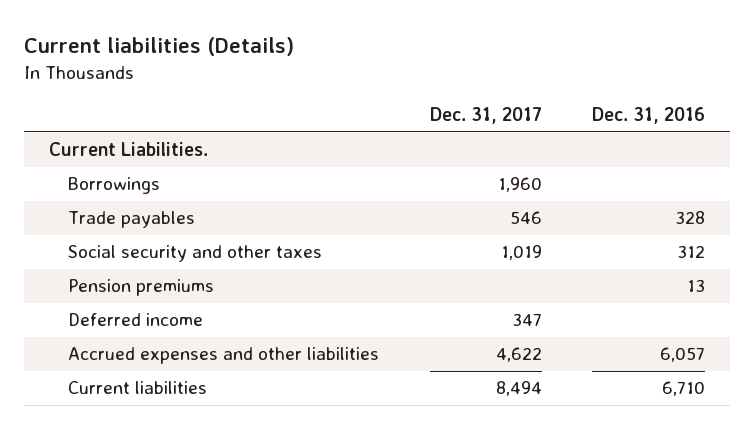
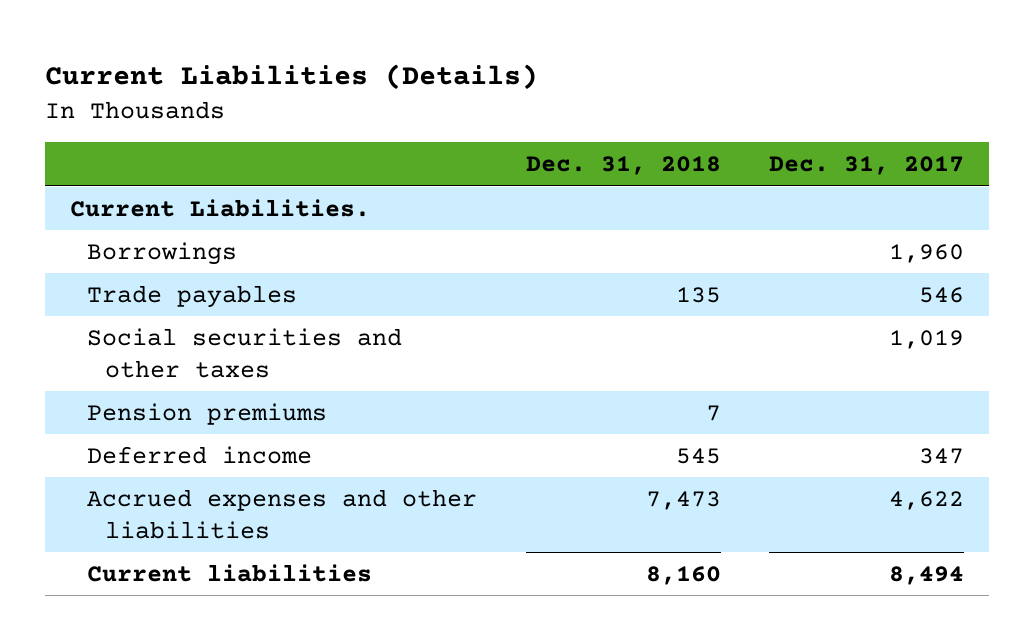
- Current liabilities (Details)
+ Current Liabilities (Details)
- | Dec. 31, 2017 | Dec. 31, 2016
+ | Dec. 31, 2018 | Dec. 31, 2017
- Social security and other taxes | 1,019 | 312
+ Social securities and other taxes | | 1,019

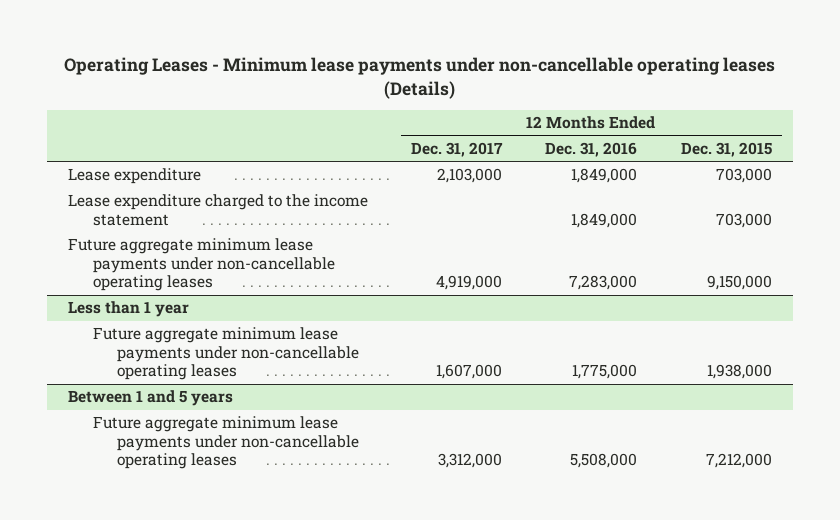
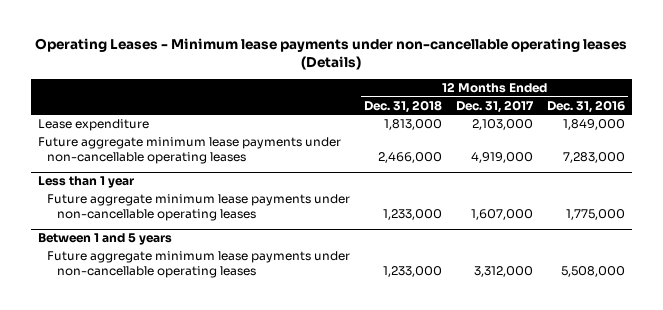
- | 12 Months Ended Dec. 31, 2017 | 12 Months Ended Dec. 31, 2016 | 12 Months Ended Dec. 31, 2015
+ | 12 Months Ended Dec. 31, 2018 | 12 Months Ended Dec. 31, 2017 | 12 Months Ended Dec. 31, 2016
- Lease expenditure charged to the income statement | | 1,849,000 | 703,000

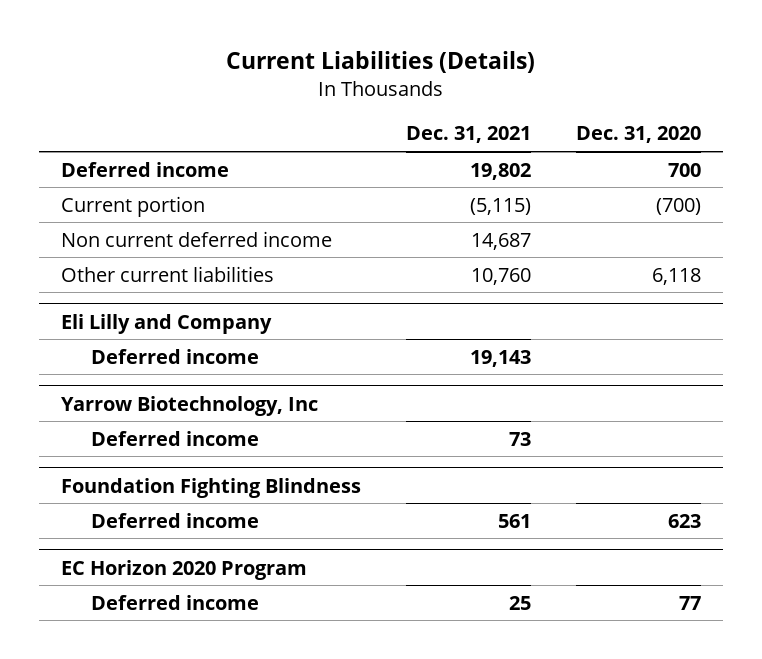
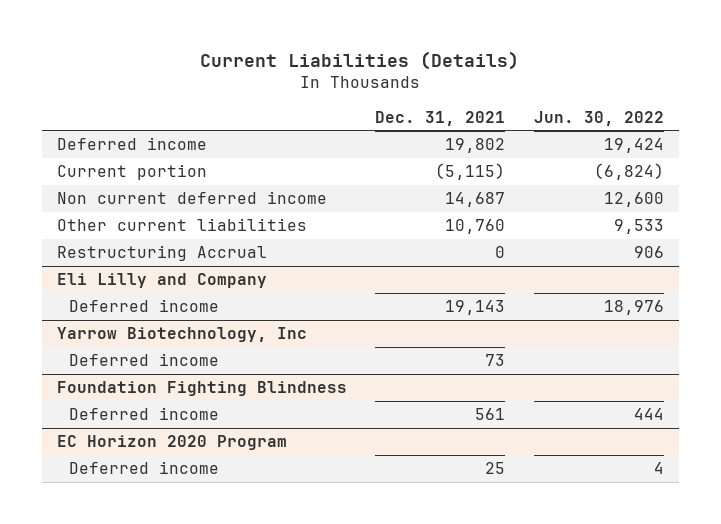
- | Dec. 31, 2021 | Dec. 31, 2020
+ | Dec. 31, 2021 | Jun. 30, 2022
+ Restructuring Accrual | 0 | 906

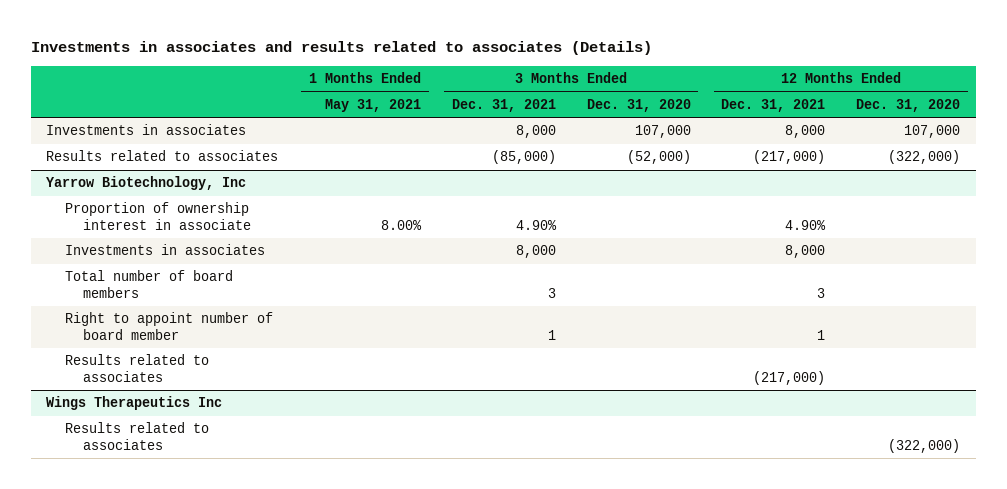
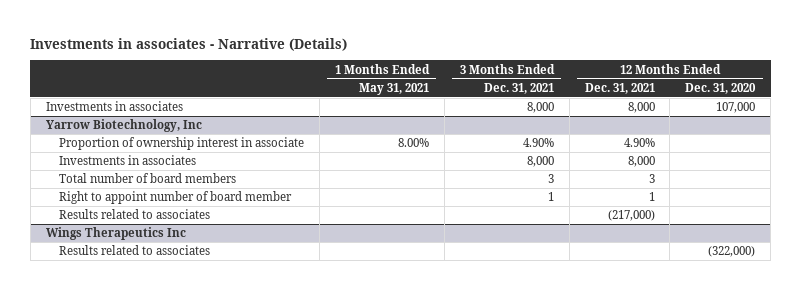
- Investments in associates and results related to associates (Details)
+ Investments in associates - Narrative (Details)
- | 1 Months Ended May 31, 2021 | 3 Months Ended Dec. 31, 2021 | 3 Months Ended Dec. 31, 2020 | 12 Months Ended Dec. 31, 2021 | 12 Months Ended Dec. 31, 2020
+ | 1 Months Ended May 31, 2021 | 3 Months Ended Dec. 31, 2021 | 12 Months Ended Dec. 31, 2021 | 12 Months Ended Dec. 31, 2020
- Results related to associates | | (85,000) | (52,000) | (217,000) | (322,000)

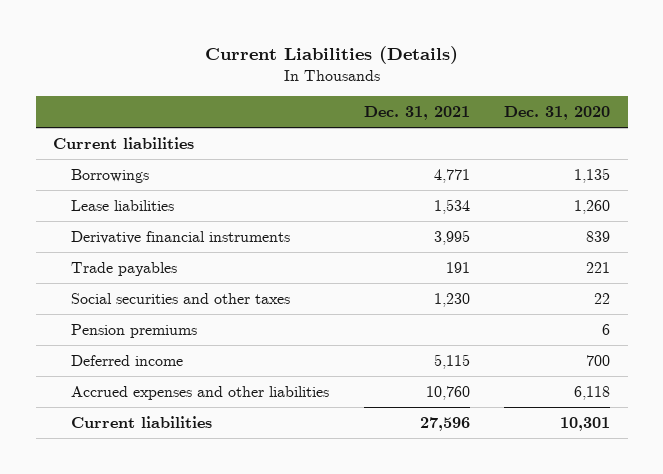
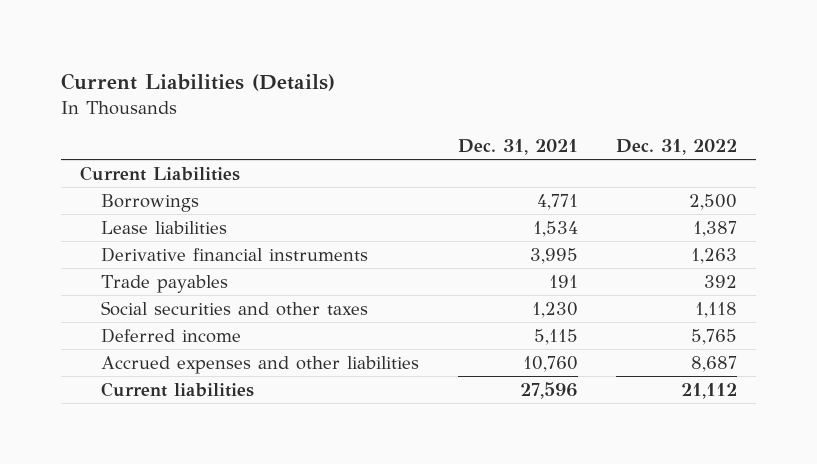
- | Dec. 31, 2021 | Dec. 31, 2020
+ | Dec. 31, 2021 | Dec. 31, 2022
- Current liabilities
+ Current Liabilities
- Pension premiums | | 6

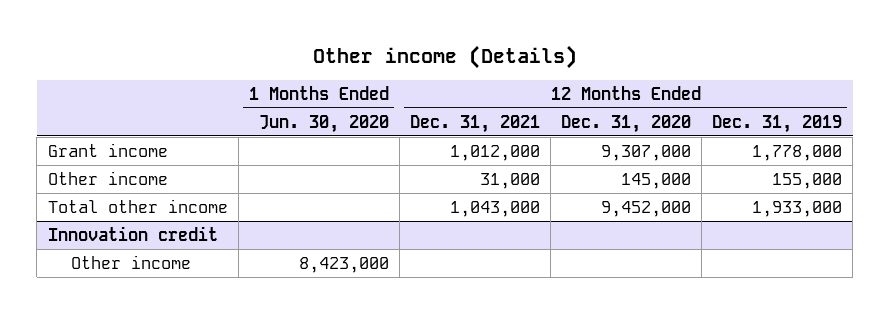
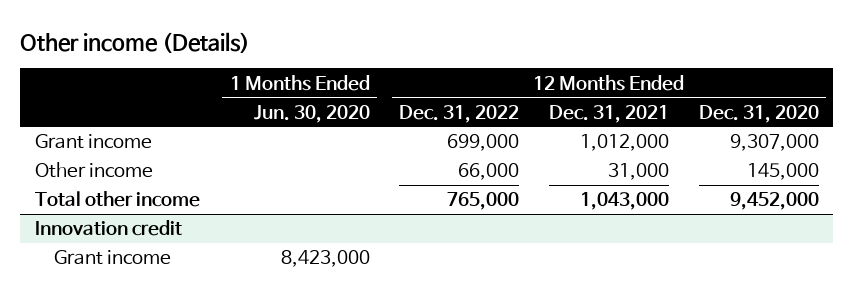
- | 1 Months Ended Jun. 30, 2020 | 12 Months Ended Dec. 31, 2021 | 12 Months Ended Dec. 31, 2020 | 12 Months Ended Dec. 31, 2019
+ | 1 Months Ended Jun. 30, 2020 | 12 Months Ended Dec. 31, 2022 | 12 Months Ended Dec. 31, 2021 | 12 Months Ended Dec. 31, 2020
@ Innovation credit
- Other income | 8,423,000 | | |
+ Grant income | 8,423,000 | | |

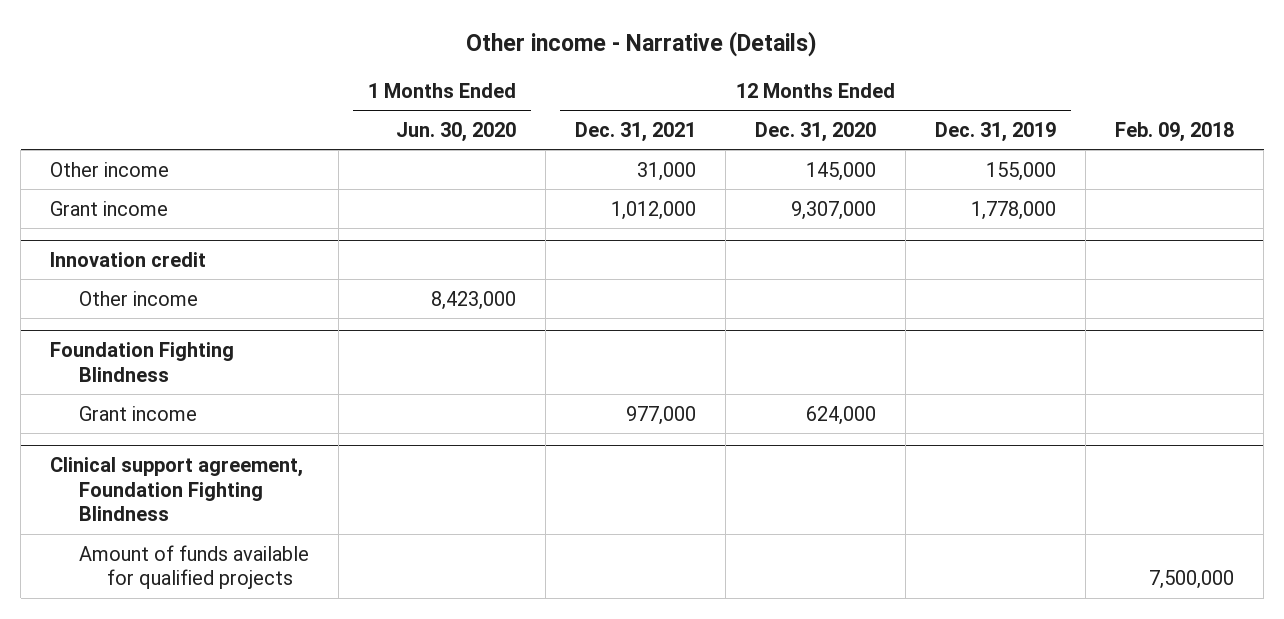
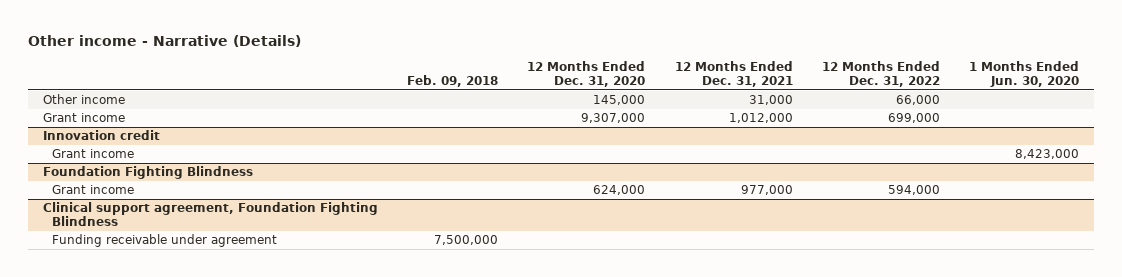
- | 1 Months Ended Jun. 30, 2020 | 12 Months Ended Dec. 31, 2021 | 12 Months Ended Dec. 31, 2020 | 12 Months Ended Dec. 31, 2019 | Feb. 09, 2018
+ | Feb. 09, 2018 | 12 Months Ended Dec. 31, 2020 | 12 Months Ended Dec. 31, 2021 | 12 Months Ended Dec. 31, 2022 | 1 Months Ended Jun. 30, 2020
@ Innovation credit
- Other income | 8,423,000 | | | |
+ Grant income | | | | | 8,423,000
@ Clinical support agreement, Foundation Fighting Blindness
- Amount of funds available for qualified projects | | | | | 7,500,000
+ Funding receivable under agreement | 7,500,000 | | | |

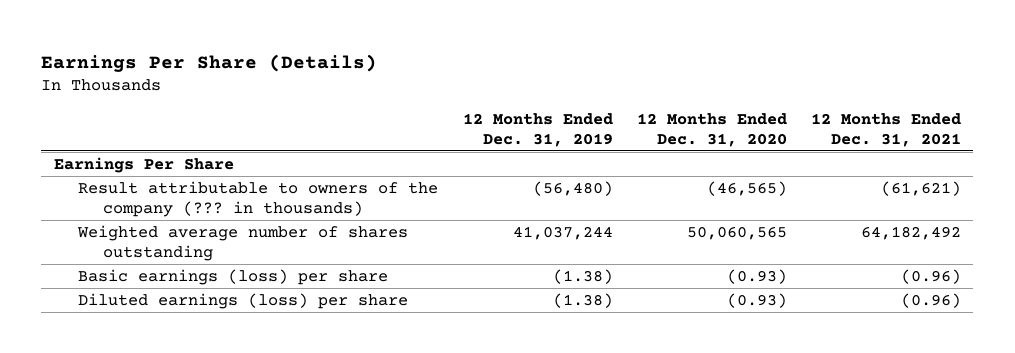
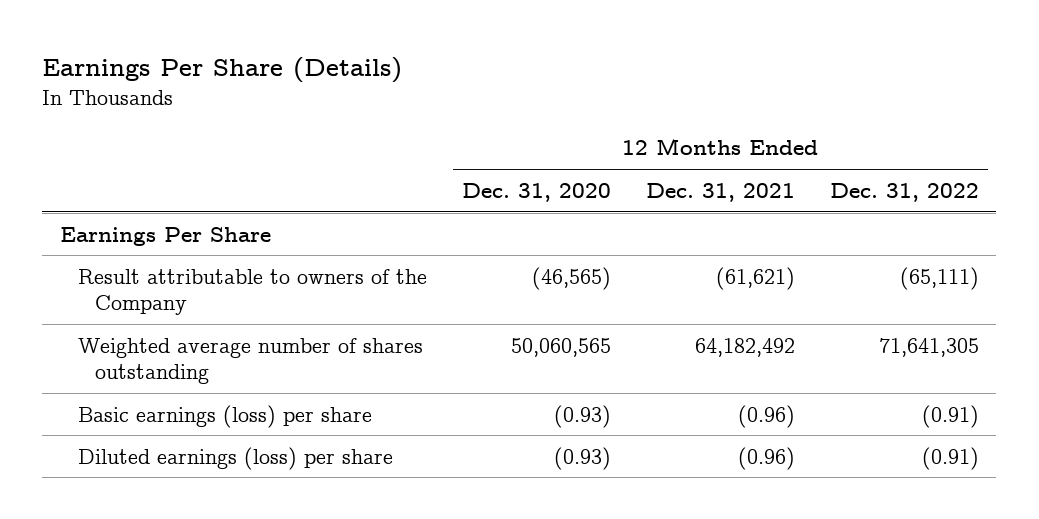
- | 12 Months Ended Dec. 31, 2019 | 12 Months Ended Dec. 31, 2020 | 12 Months Ended Dec. 31, 2021
+ | 12 Months Ended Dec. 31, 2020 | 12 Months Ended Dec. 31, 2021 | 12 Months Ended Dec. 31, 2022
- Result attributable to owners of the company (??? in thousands) | (56,480) | (46,565) | (61,621)
+ Result attributable to owners of the Company | (46,565) | (61,621) | (65,111)

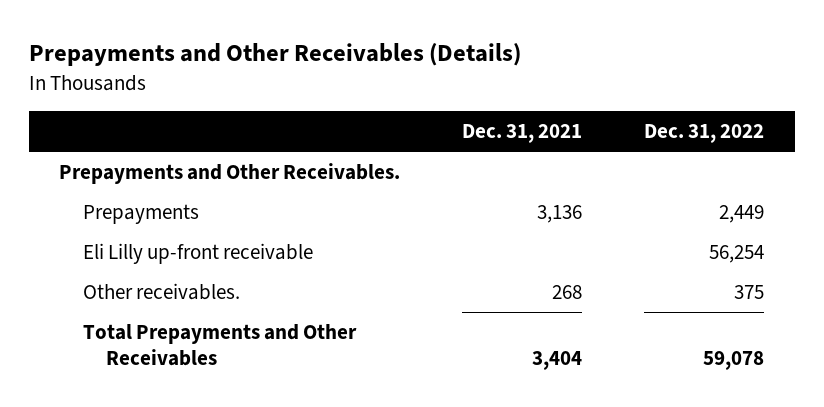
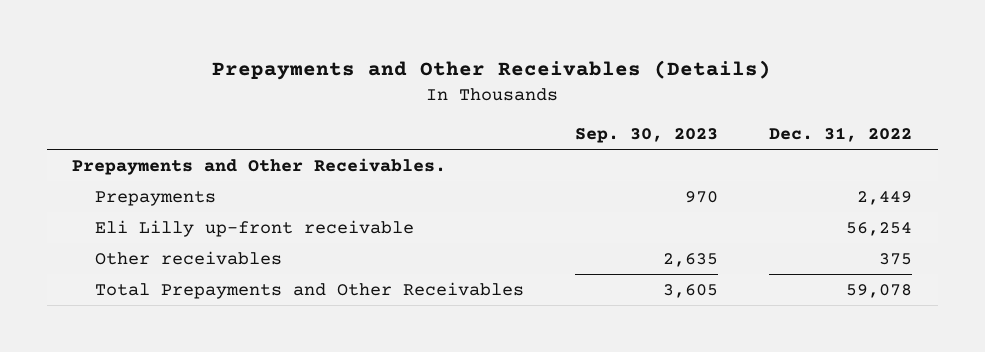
- | Dec. 31, 2021 | Dec. 31, 2022
+ | Sep. 30, 2023 | Dec. 31, 2022
- Other receivables. | 268 | 375
+ Other receivables | 2,635 | 375

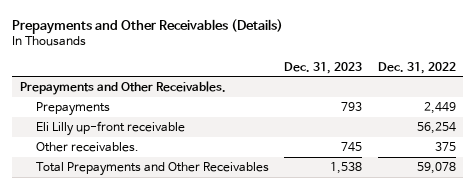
- | Sep. 30, 2023 | Dec. 31, 2022
+ | Dec. 31, 2023 | Dec. 31, 2022
- Other receivables | 2,635 | 375
+ Other receivables. | 745 | 375

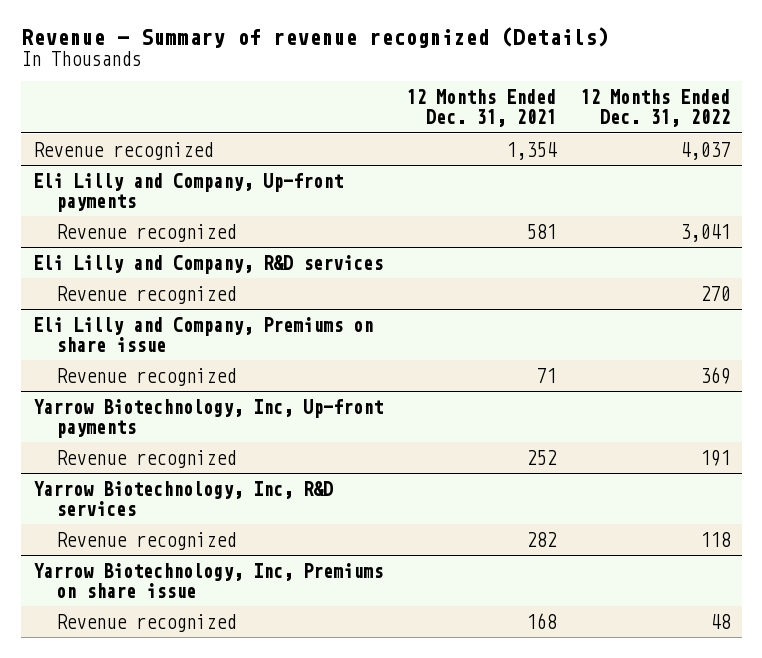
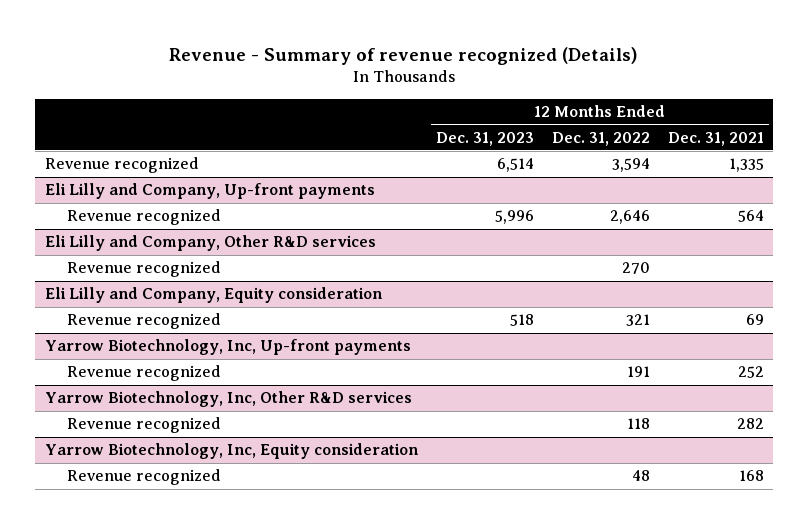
- | 12 Months Ended Dec. 31, 2021 | 12 Months Ended Dec. 31, 2022
+ | 12 Months Ended Dec. 31, 2023 | 12 Months Ended Dec. 31, 2022 | 12 Months Ended Dec. 31, 2021
- Revenue recognized | 1,354 | 4,037
+ Revenue recognized | 6,514 | 3,594 | 1,335
@ Eli Lilly and Company, Up-front payments
- Revenue recognized | 581 | 3,041
- Eli Lilly and Company, R&D services
@ Eli Lilly and Company, Up-front payments
+ Revenue recognized | 5,996 | 2,646 | 564
+ Eli Lilly and Company, Other R&D services
- Eli Lilly and Company, Premiums on share issue
- Revenue recognized | 71 | 369
+ Eli Lilly and Company, Equity consideration
+ Revenue recognized | 518 | 321 | 69
- Yarrow Biotechnology, Inc, R&D services
+ Yarrow Biotechnology, Inc, Other R&D services
- Yarrow Biotechnology, Inc, Premiums on share issue
+ Yarrow Biotechnology, Inc, Equity consideration

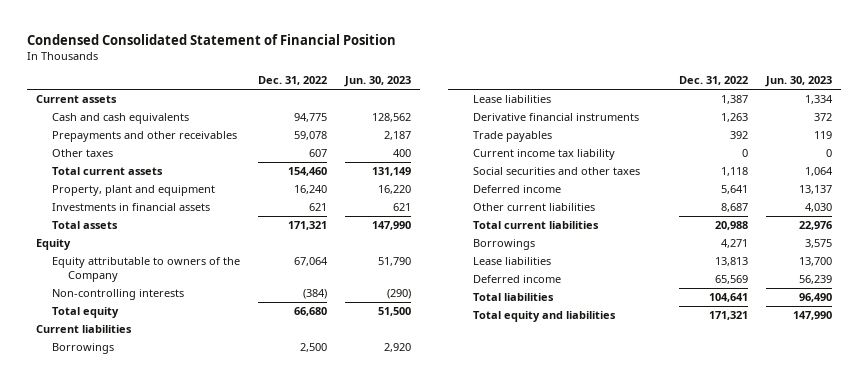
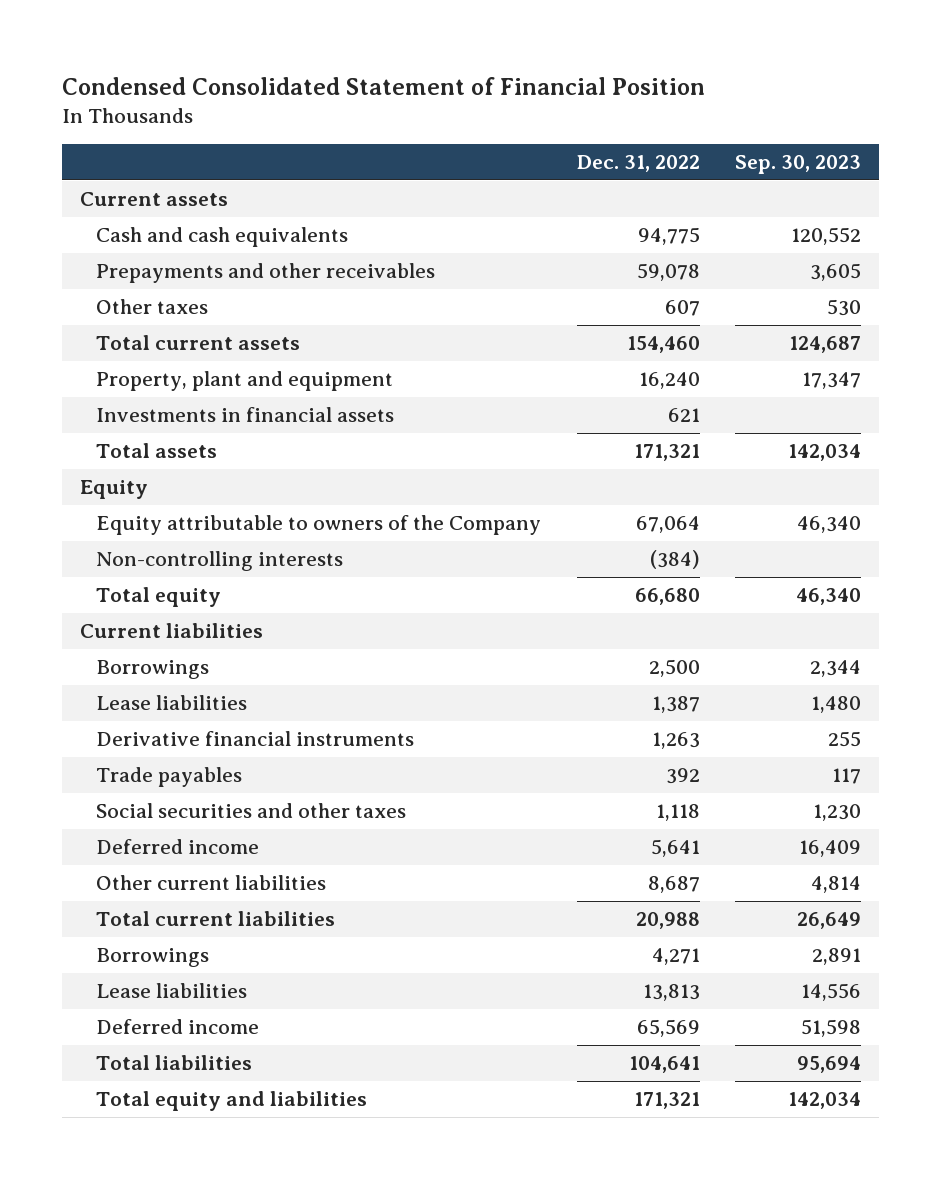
- | Dec. 31, 2022 | Jun. 30, 2023
+ | Dec. 31, 2022 | Sep. 30, 2023
- Current income tax liability | 0 | 0

